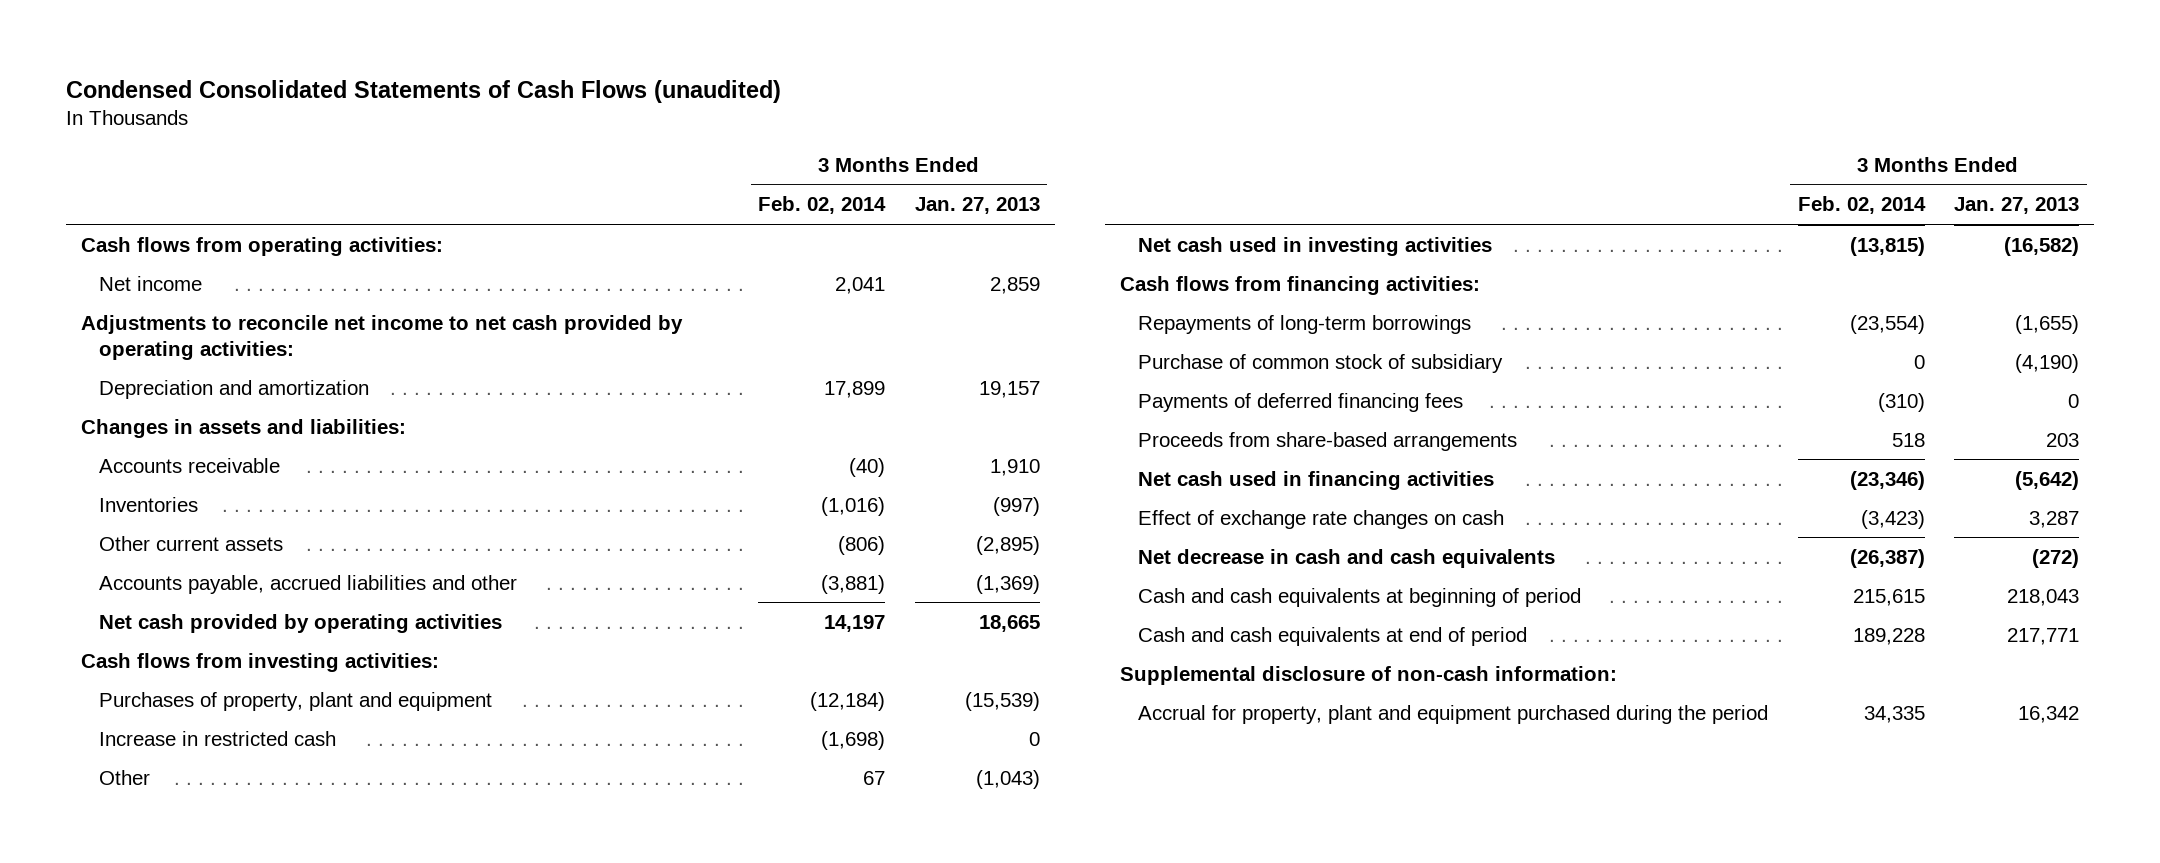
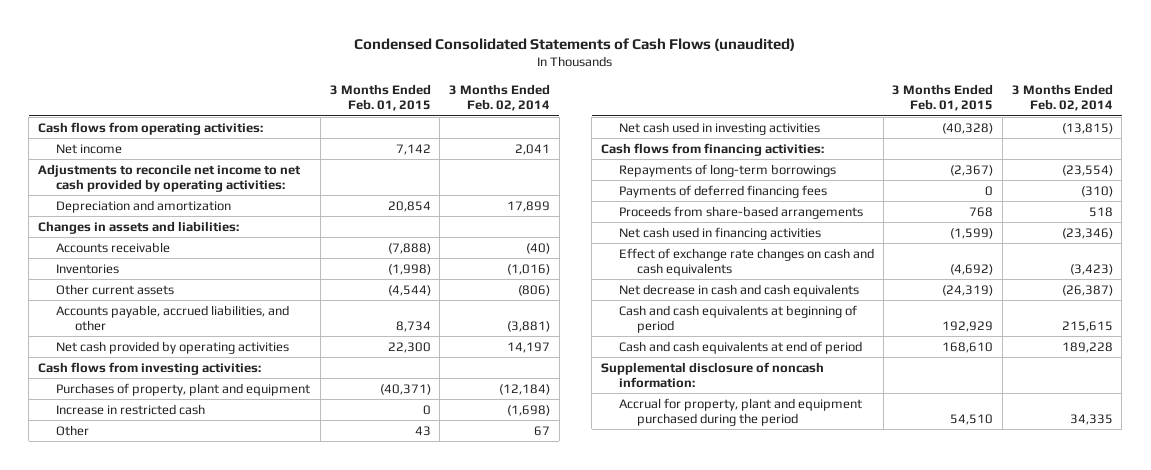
- | 3 Months Ended Feb. 02, 2014 | 3 Months Ended Jan. 27, 2013
+ | 3 Months Ended Feb. 01, 2015 | 3 Months Ended Feb. 02, 2014
- Accounts payable, accrued liabilities and other | (3,881) | (1,369)
+ Accounts payable, accrued liabilities, and other | 8,734 | (3,881)
- Purchase of common stock of subsidiary | 0 | (4,190)
- Effect of exchange rate changes on cash | (3,423) | 3,287
+ Effect of exchange rate changes on cash and cash equivalents | (4,692) | (3,423)
- Supplemental disclosure of non-cash information:
+ Supplemental disclosure of noncash information:

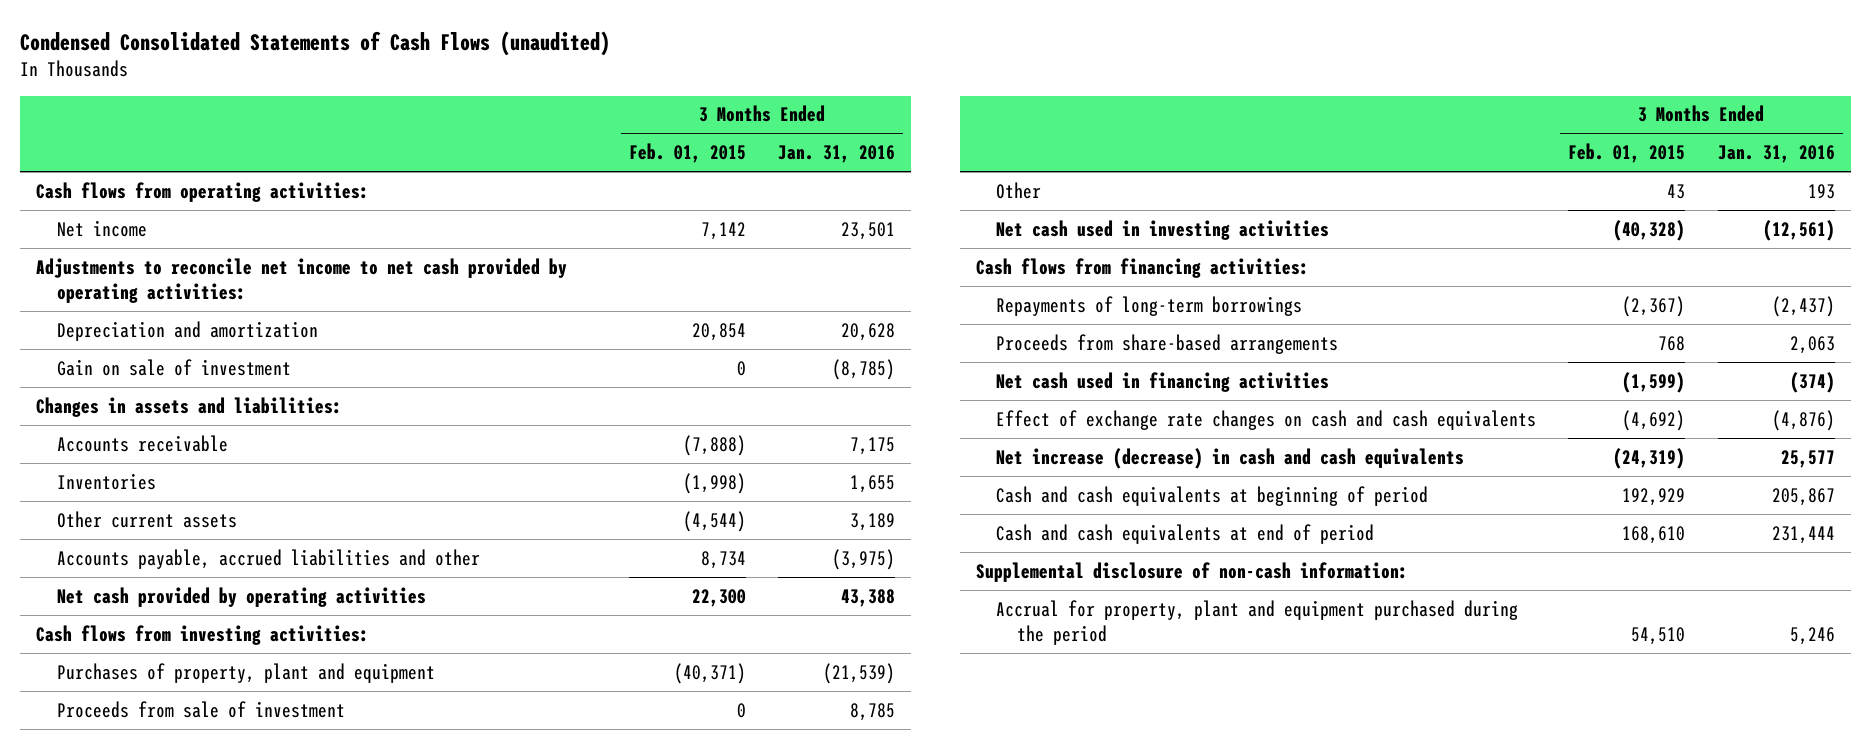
- | 3 Months Ended Feb. 01, 2015 | 3 Months Ended Feb. 02, 2014
+ | 3 Months Ended Feb. 01, 2015 | 3 Months Ended Jan. 31, 2016
+ Gain on sale of investment | 0 | (8,785)
- Accounts payable, accrued liabilities, and other | 8,734 | (3,881)
+ Accounts payable, accrued liabilities and other | 8,734 | (3,975)
- Increase in restricted cash | 0 | (1,698)
+ Proceeds from sale of investment | 0 | 8,785
- Payments of deferred financing fees | 0 | (310)
- Net decrease in cash and cash equivalents | (24,319) | (26,387)
+ Net increase (decrease) in cash and cash equivalents | (24,319) | 25,577
- Supplemental disclosure of noncash information:
+ Supplemental disclosure of non-cash information:

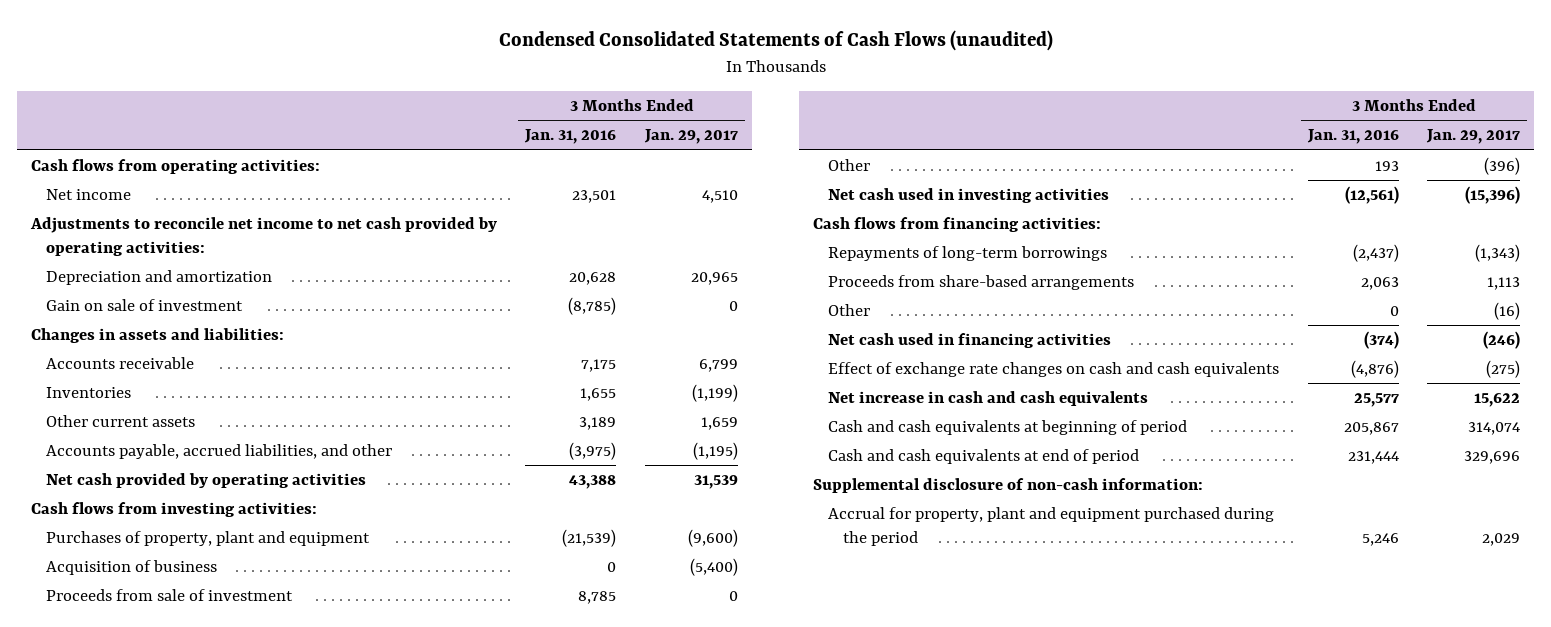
- | 3 Months Ended Feb. 01, 2015 | 3 Months Ended Jan. 31, 2016
+ | 3 Months Ended Jan. 31, 2016 | 3 Months Ended Jan. 29, 2017
- Accounts payable, accrued liabilities and other | 8,734 | (3,975)
+ Accounts payable, accrued liabilities, and other | (3,975) | (1,195)
+ Acquisition of business | 0 | (5,400)
+ Other | 0 | (16)
- Net increase (decrease) in cash and cash equivalents | (24,319) | 25,577
+ Net increase in cash and cash equivalents | 25,577 | 15,622

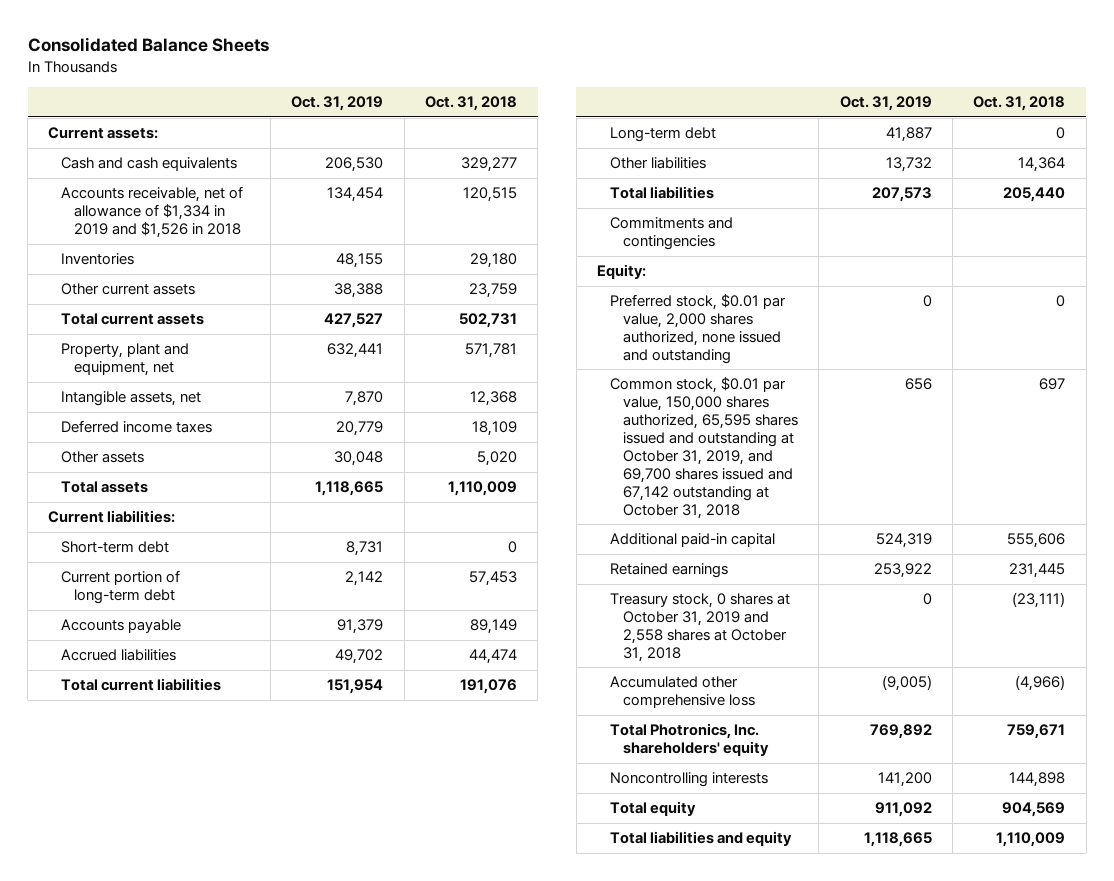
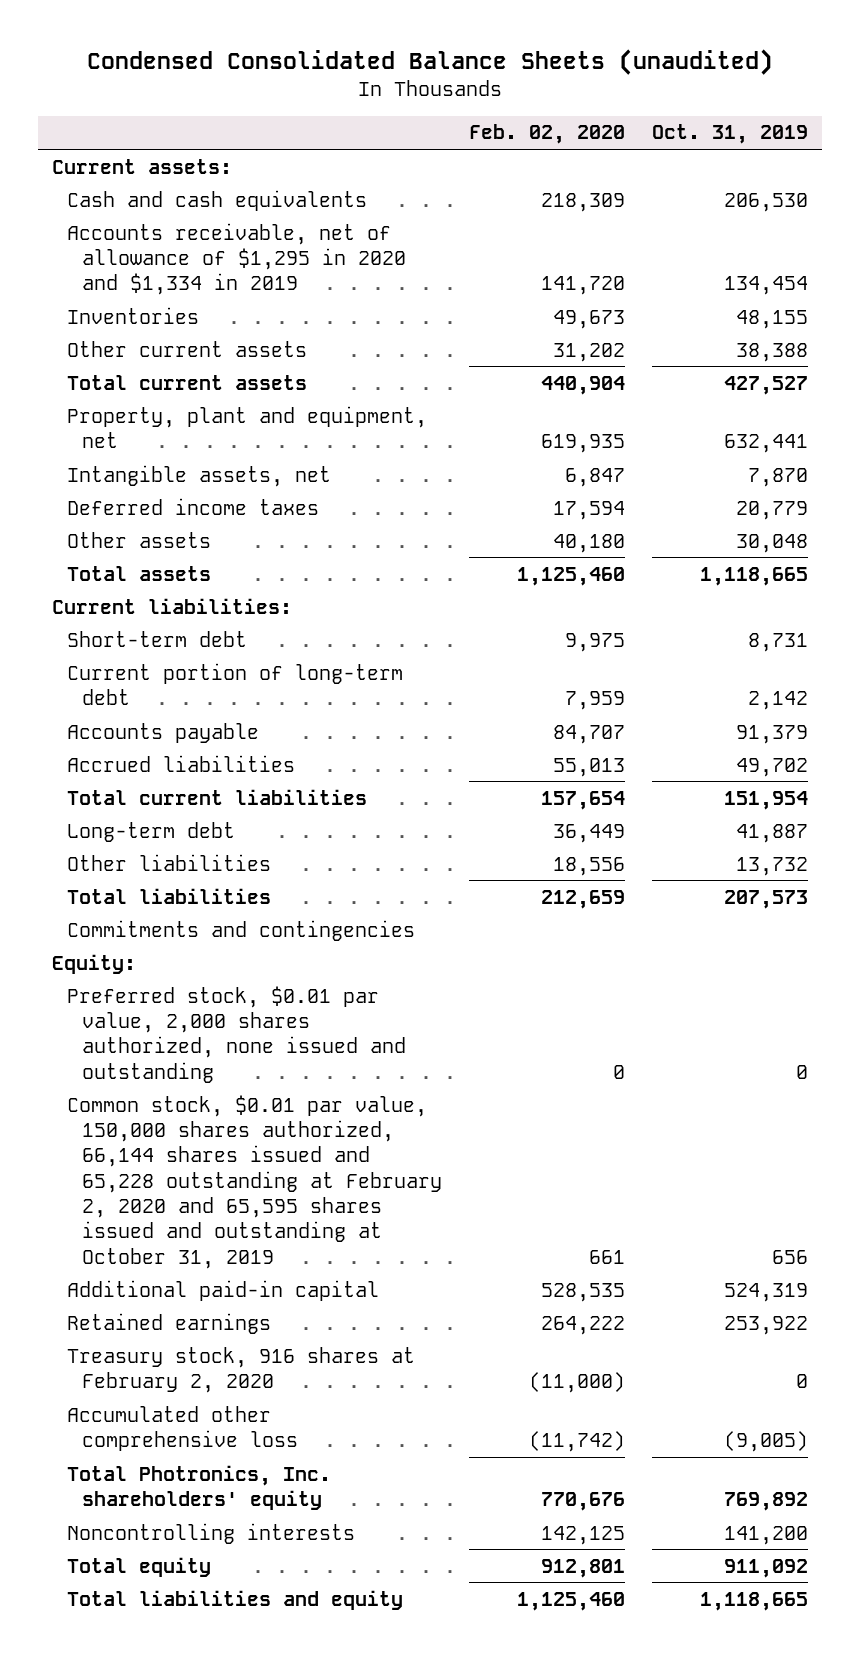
- Consolidated Balance Sheets
+ Condensed Consolidated Balance Sheets (unaudited)
- | Oct. 31, 2019 | Oct. 31, 2018
+ | Feb. 02, 2020 | Oct. 31, 2019
- Accounts receivable, net of allowance of $1,334 in 2019 and $1,526 in 2018 | 134,454 | 120,515
+ Accounts receivable, net of allowance of $1,295 in 2020 and $1,334 in 2019 | 141,720 | 134,454
- Common stock, $0.01 par value, 150,000 shares authorized, 65,595 shares issued and outstanding at October 31, 2019, and 69,700 shares issued and 67,142 outstanding at October 31, 2018 | 656 | 697
+ Common stock, $0.01 par value, 150,000 shares authorized, 66,144 shares issued and 65,228 outstanding at February 2, 2020 and 65,595 shares issued and outstanding at October 31, 2019 | 661 | 656
- Treasury stock, 0 shares at October 31, 2019 and 2,558 shares at October 31, 2018 | 0 | (23,111)
+ Treasury stock, 916 shares at February 2, 2020 | (11,000) | 0

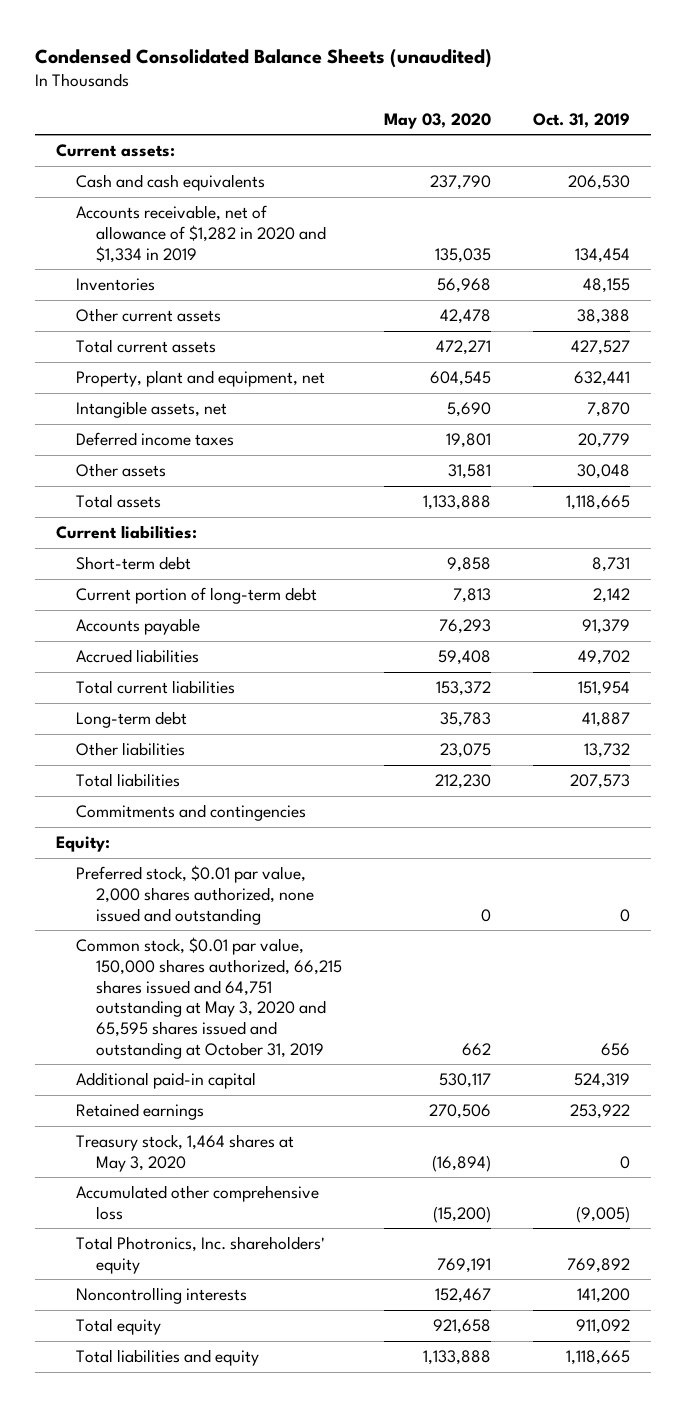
- | Feb. 02, 2020 | Oct. 31, 2019
+ | May 03, 2020 | Oct. 31, 2019
- Accounts receivable, net of allowance of $1,295 in 2020 and $1,334 in 2019 | 141,720 | 134,454
+ Accounts receivable, net of allowance of $1,282 in 2020 and $1,334 in 2019 | 135,035 | 134,454
- Common stock, $0.01 par value, 150,000 shares authorized, 66,144 shares issued and 65,228 outstanding at February 2, 2020 and 65,595 shares issued and outstanding at October 31, 2019 | 661 | 656
+ Common stock, $0.01 par value, 150,000 shares authorized, 66,215 shares issued and 64,751 outstanding at May 3, 2020 and 65,595 shares issued and outstanding at October 31, 2019 | 662 | 656
- Treasury stock, 916 shares at February 2, 2020 | (11,000) | 0
+ Treasury stock, 1,464 shares at May 3, 2020 | (16,894) | 0

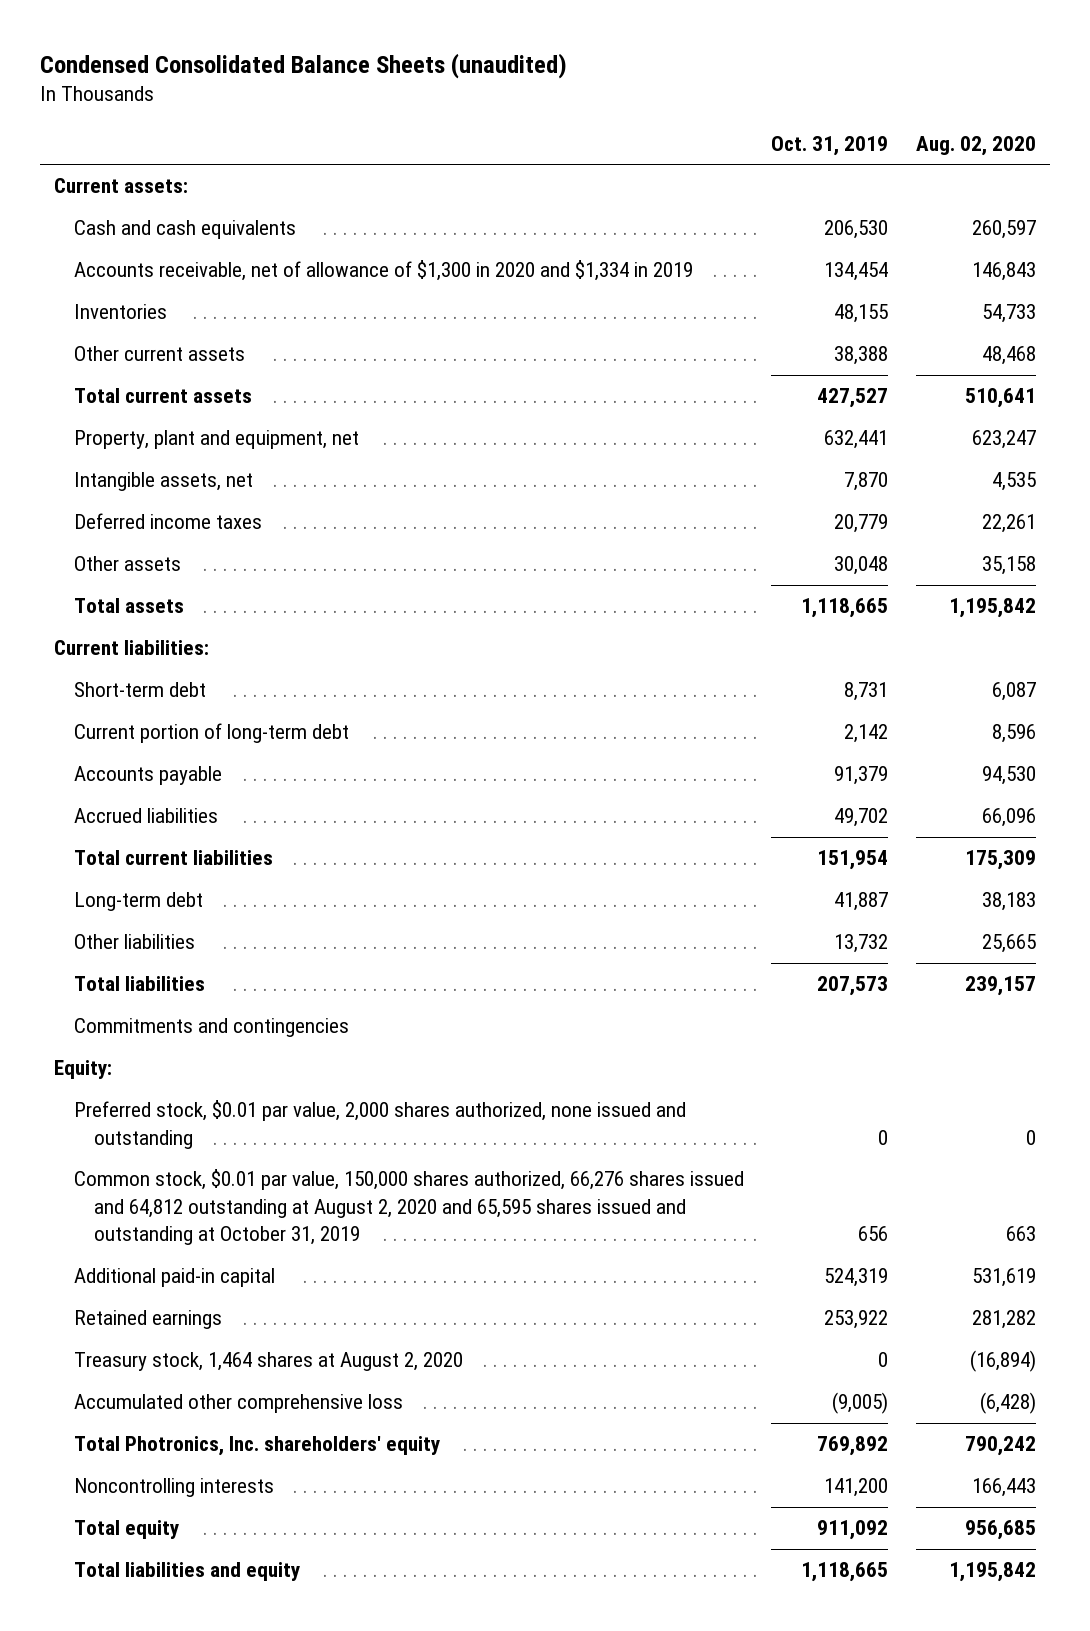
- | May 03, 2020 | Oct. 31, 2019
+ | Oct. 31, 2019 | Aug. 02, 2020
- Accounts receivable, net of allowance of $1,282 in 2020 and $1,334 in 2019 | 135,035 | 134,454
+ Accounts receivable, net of allowance of $1,300 in 2020 and $1,334 in 2019 | 134,454 | 146,843
- Common stock, $0.01 par value, 150,000 shares authorized, 66,215 shares issued and 64,751 outstanding at May 3, 2020 and 65,595 shares issued and outstanding at October 31, 2019 | 662 | 656
+ Common stock, $0.01 par value, 150,000 shares authorized, 66,276 shares issued and 64,812 outstanding at August 2, 2020 and 65,595 shares issued and outstanding at October 31, 2019 | 656 | 663
- Treasury stock, 1,464 shares at May 3, 2020 | (16,894) | 0
+ Treasury stock, 1,464 shares at August 2, 2020 | 0 | (16,894)

